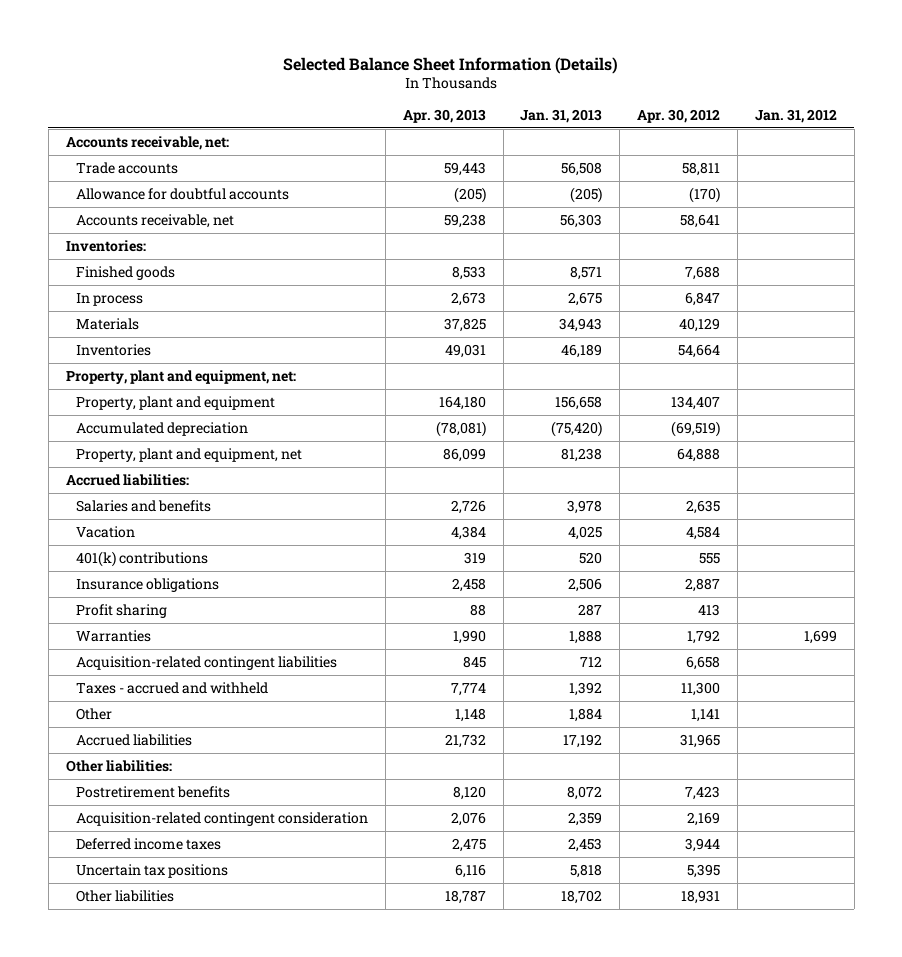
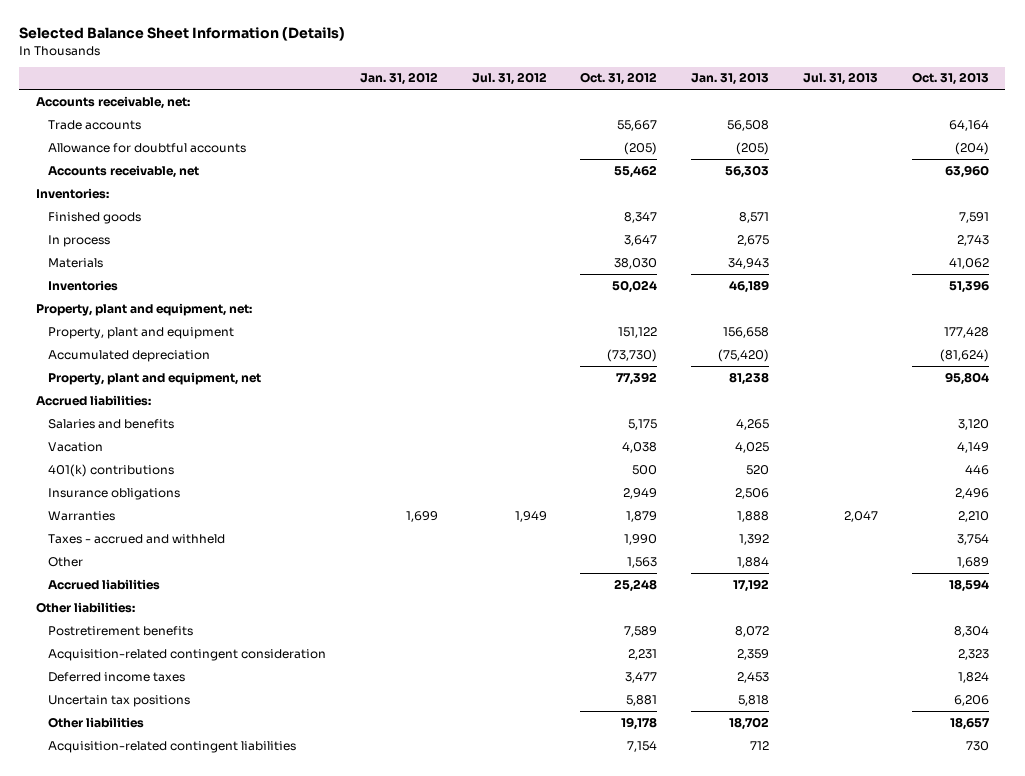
- | Apr. 30, 2013 | Jan. 31, 2013 | Apr. 30, 2012 | Jan. 31, 2012
+ | Jan. 31, 2012 | Jul. 31, 2012 | Oct. 31, 2012 | Jan. 31, 2013 | Jul. 31, 2013 | Oct. 31, 2013
- Salaries and benefits | 2,726 | 3,978 | 2,635 |
+ Salaries and benefits | | | 5,175 | 4,265 | | 3,120
- Profit sharing | 88 | 287 | 413 |
moved down: Acquisition-related contingent liabilities | | | 7,154 | 712 | | 730

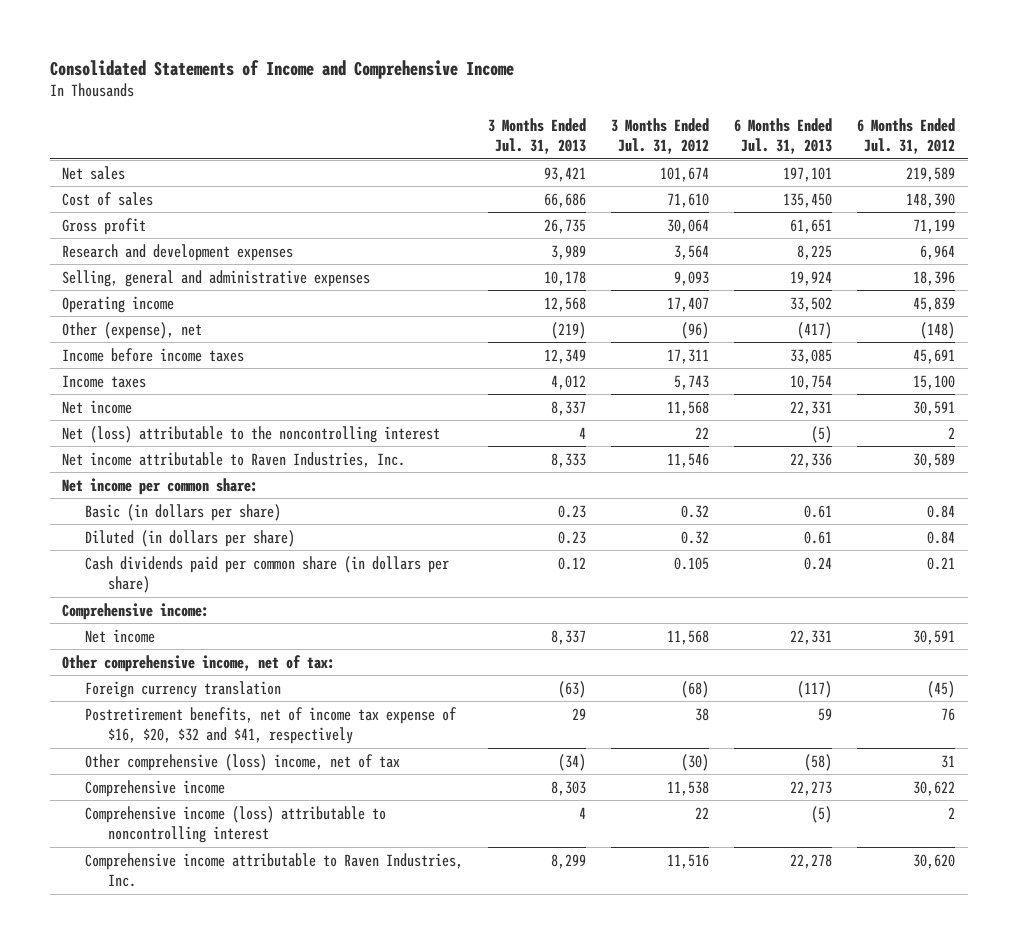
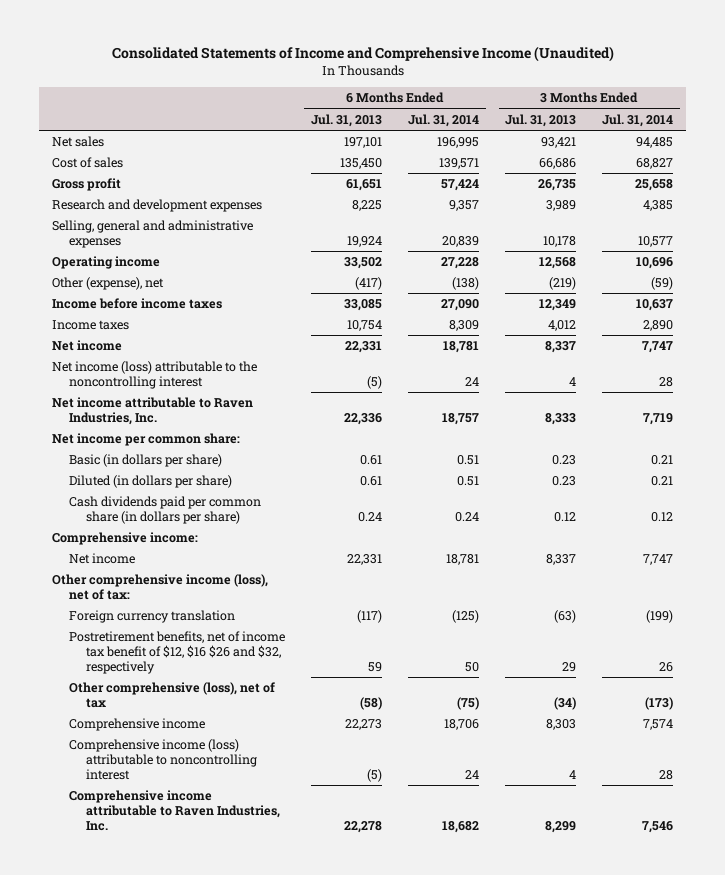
- Consolidated Statements of Income and Comprehensive Income
+ Consolidated Statements of Income and Comprehensive Income (Unaudited)
- | 3 Months Ended Jul. 31, 2013 | 3 Months Ended Jul. 31, 2012 | 6 Months Ended Jul. 31, 2013 | 6 Months Ended Jul. 31, 2012
+ | 6 Months Ended Jul. 31, 2013 | 6 Months Ended Jul. 31, 2014 | 3 Months Ended Jul. 31, 2013 | 3 Months Ended Jul. 31, 2014
- Net (loss) attributable to the noncontrolling interest | 4 | 22 | (5) | 2
+ Net income (loss) attributable to the noncontrolling interest | (5) | 24 | 4 | 28
- Other comprehensive income, net of tax:
+ Other comprehensive income (loss), net of tax:
- Postretirement benefits, net of income tax expense of $16, $20, $32 and $41, respectively | 29 | 38 | 59 | 76
- Other comprehensive (loss) income, net of tax | (34) | (30) | (58) | 31
+ Postretirement benefits, net of income tax benefit of $12, $16 $26 and $32, respectively | 59 | 50 | 29 | 26
+ Other comprehensive (loss), net of tax | (58) | (75) | (34) | (173)

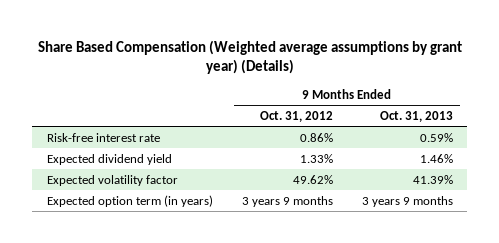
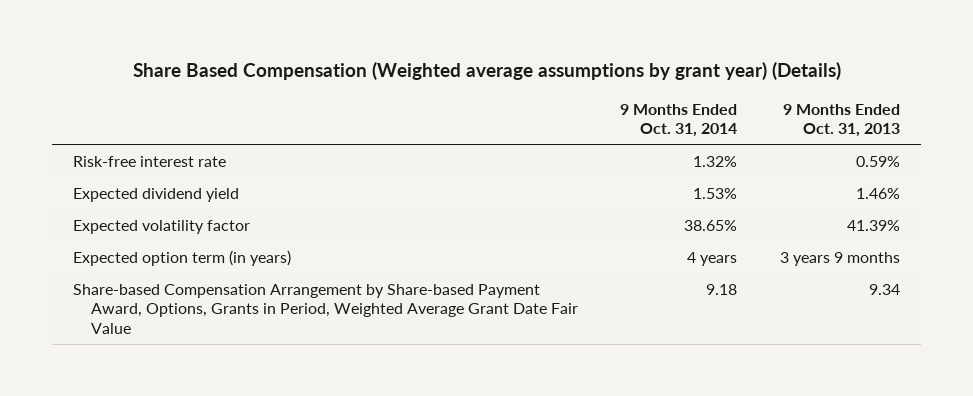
- | 9 Months Ended Oct. 31, 2012 | 9 Months Ended Oct. 31, 2013
+ | 9 Months Ended Oct. 31, 2014 | 9 Months Ended Oct. 31, 2013
+ Share-based Compensation Arrangement by Share-based Payment Award, Options, Grants in Period, Weighted Average Grant Date Fair Value | 9.18 | 9.34

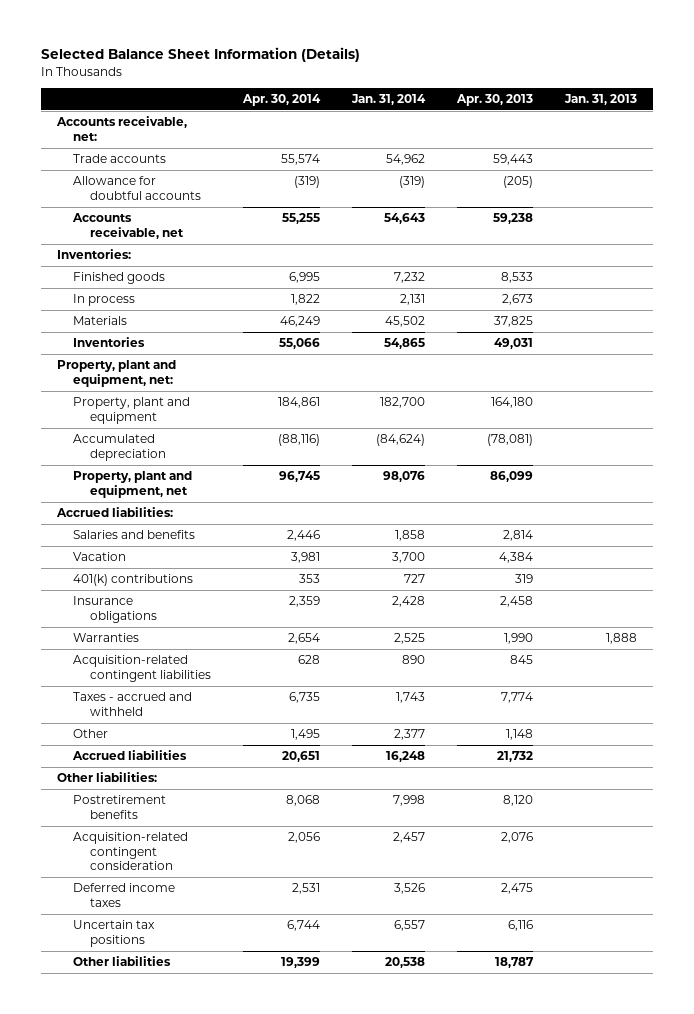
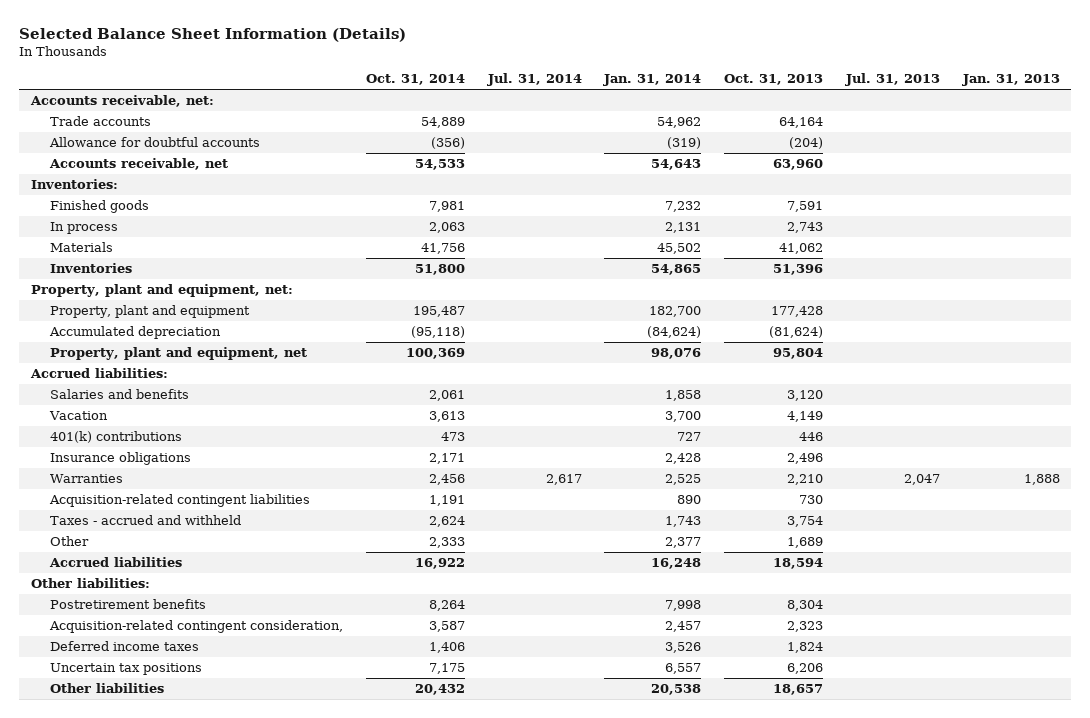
- | Apr. 30, 2014 | Jan. 31, 2014 | Apr. 30, 2013 | Jan. 31, 2013
+ | Oct. 31, 2014 | Jul. 31, 2014 | Jan. 31, 2014 | Oct. 31, 2013 | Jul. 31, 2013 | Jan. 31, 2013
- Acquisition-related contingent consideration | 2,056 | 2,457 | 2,076 |
+ Acquisition-related contingent consideration, | 3,587 | | 2,457 | 2,323 | |

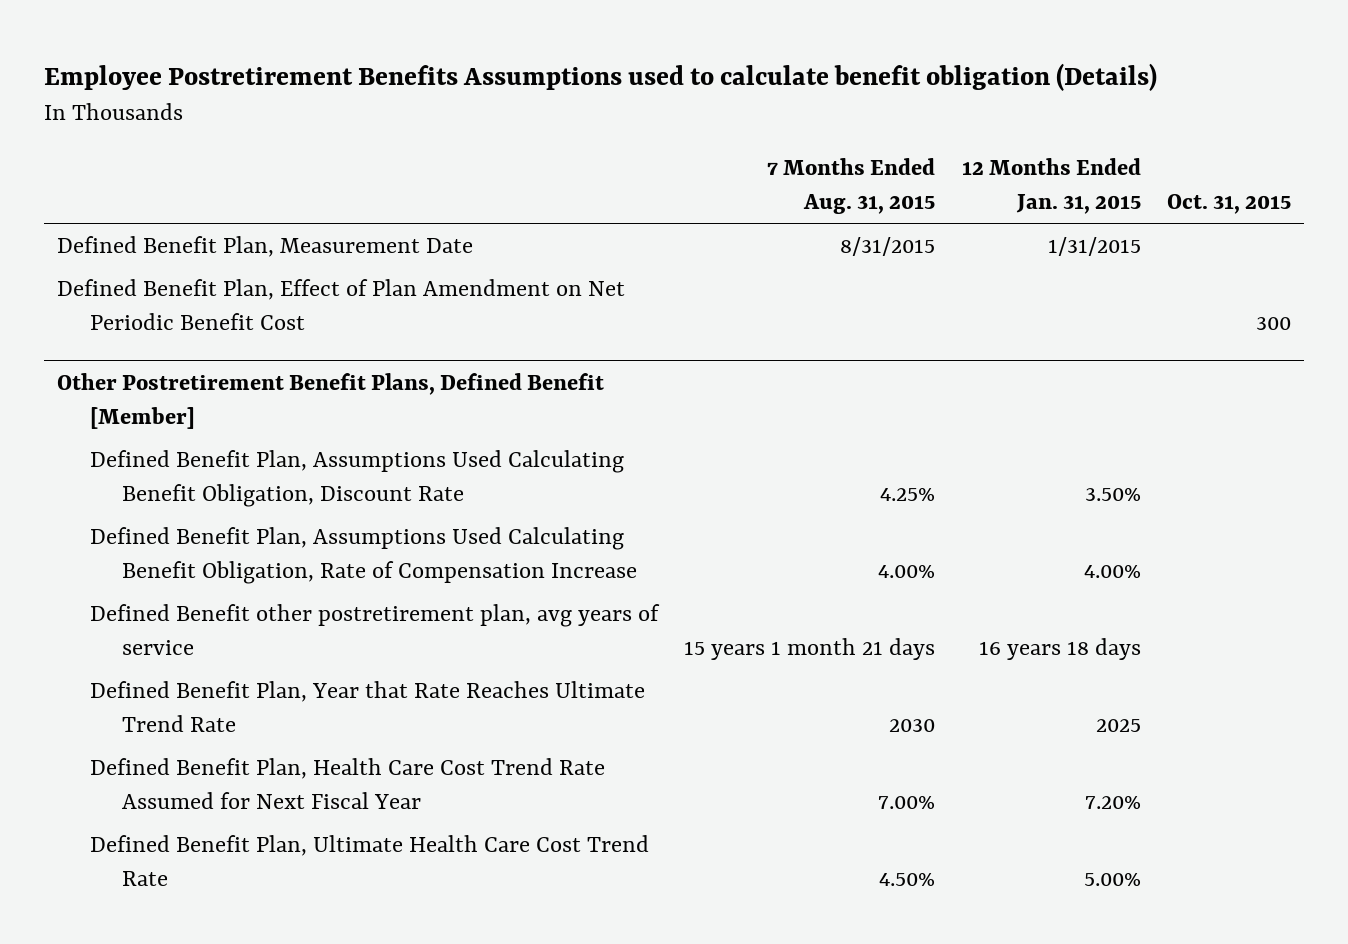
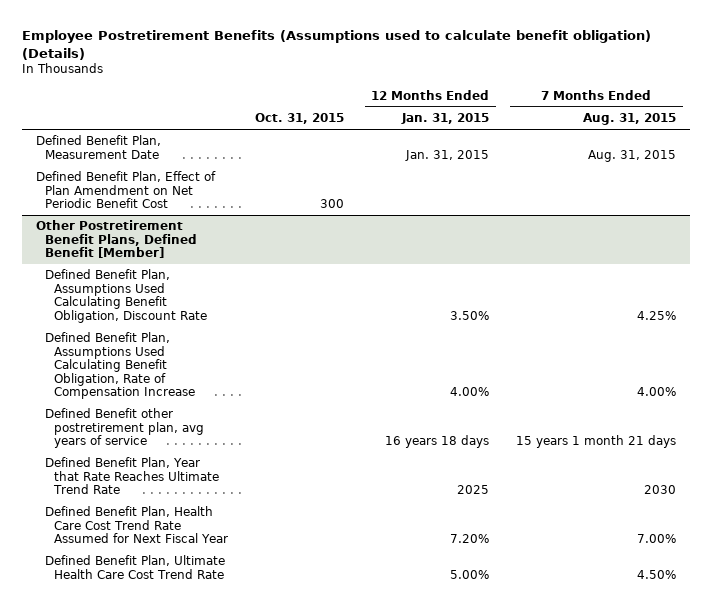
- Employee Postretirement Benefits Assumptions used to calculate benefit obligation (Details)
+ Employee Postretirement Benefits (Assumptions used to calculate benefit obligation) (Details)
- | 7 Months Ended Aug. 31, 2015 | 12 Months Ended Jan. 31, 2015 | Oct. 31, 2015
+ | Oct. 31, 2015 | 12 Months Ended Jan. 31, 2015 | 7 Months Ended Aug. 31, 2015
- Defined Benefit Plan, Measurement Date | 8/31/2015 | 1/31/2015 |
+ Defined Benefit Plan, Measurement Date | | Jan. 31, 2015 | Aug. 31, 2015

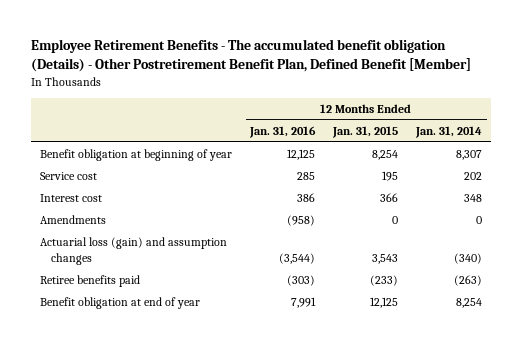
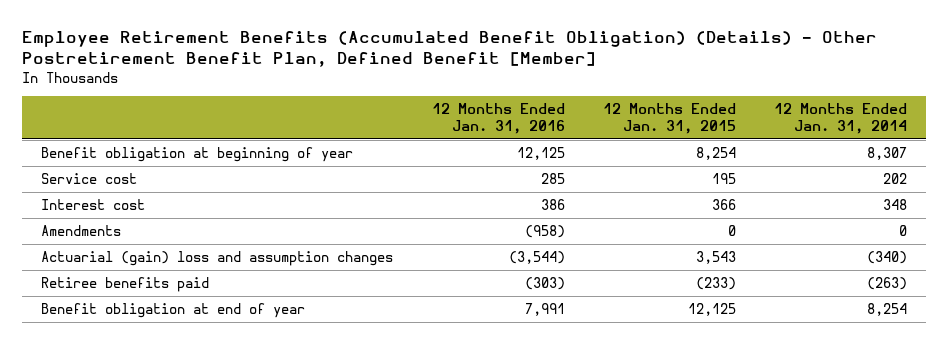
- Employee Retirement Benefits - The accumulated benefit obligation (Details) - Other Postretirement Benefit Plan, Defined Benefit [Member]
+ Employee Retirement Benefits (Accumulated Benefit Obligation) (Details) - Other Postretirement Benefit Plan, Defined Benefit [Member]
- Actuarial loss (gain) and assumption changes | (3,544) | 3,543 | (340)
+ Actuarial (gain) loss and assumption changes | (3,544) | 3,543 | (340)

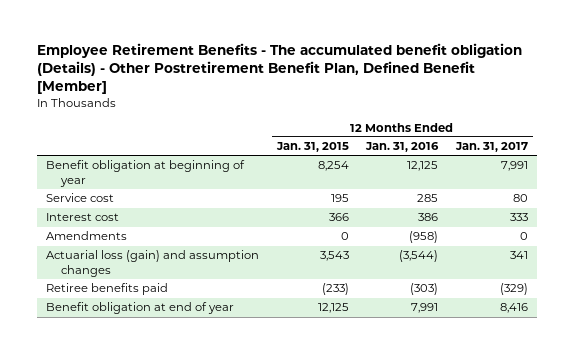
- Employee Retirement Benefits (Accumulated Benefit Obligation) (Details) - Other Postretirement Benefit Plan, Defined Benefit [Member]
+ Employee Retirement Benefits - The accumulated benefit obligation (Details) - Other Postretirement Benefit Plan, Defined Benefit [Member]
- | 12 Months Ended Jan. 31, 2016 | 12 Months Ended Jan. 31, 2015 | 12 Months Ended Jan. 31, 2014
+ | 12 Months Ended Jan. 31, 2015 | 12 Months Ended Jan. 31, 2016 | 12 Months Ended Jan. 31, 2017
- Actuarial (gain) loss and assumption changes | (3,544) | 3,543 | (340)
+ Actuarial loss (gain) and assumption changes | 3,543 | (3,544) | 341

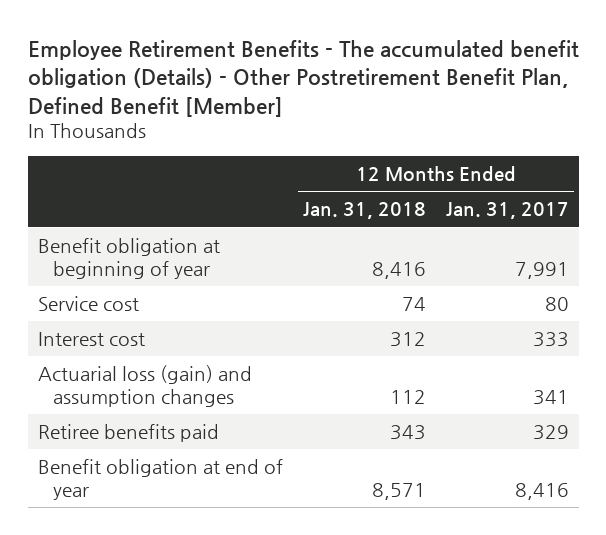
- | 12 Months Ended Jan. 31, 2015 | 12 Months Ended Jan. 31, 2016 | 12 Months Ended Jan. 31, 2017
+ | 12 Months Ended Jan. 31, 2018 | 12 Months Ended Jan. 31, 2017
- Amendments | 0 | (958) | 0
- Retiree benefits paid | (233) | (303) | (329)
+ Retiree benefits paid | 343 | 329

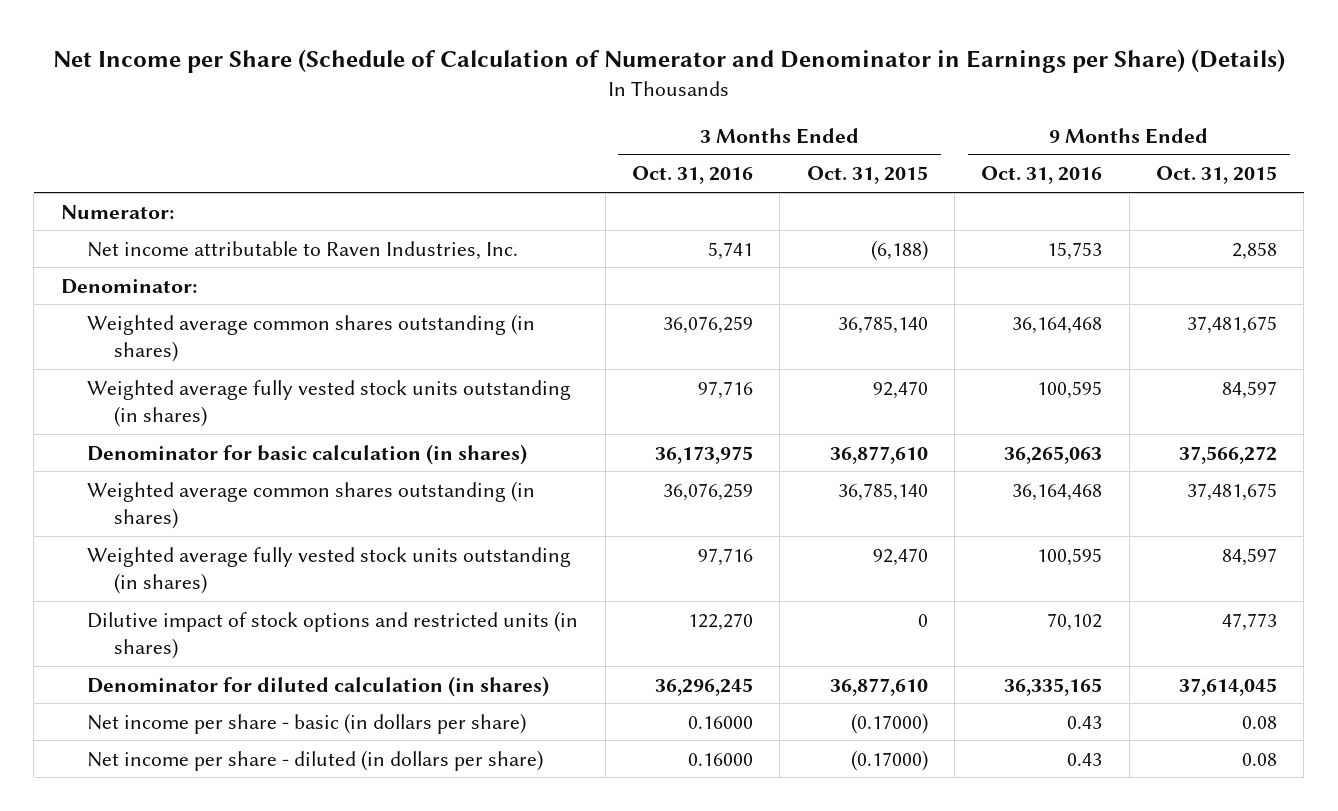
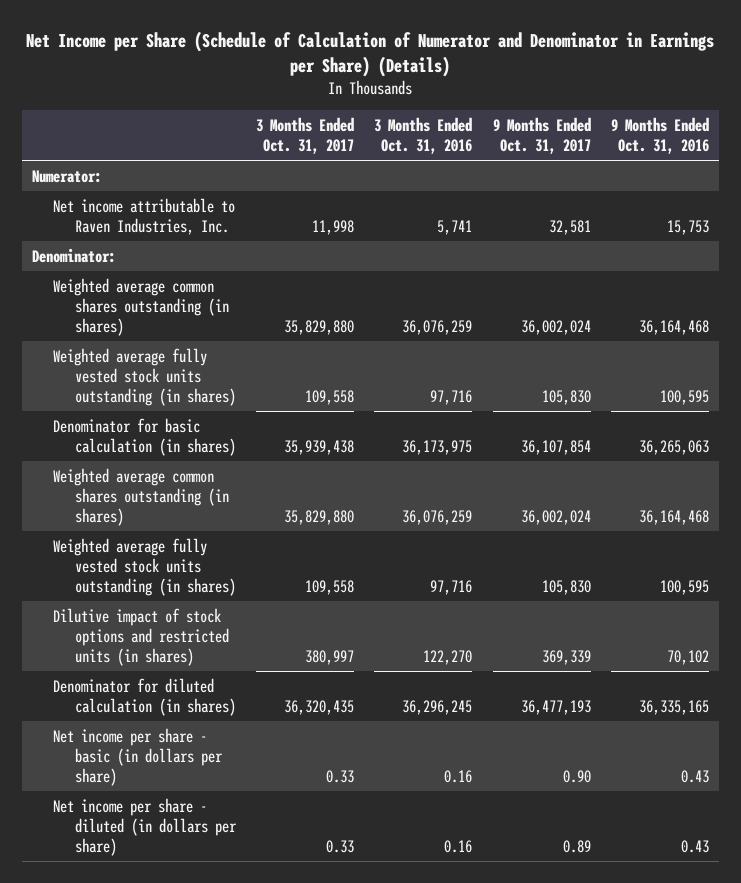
- | 3 Months Ended Oct. 31, 2016 | 3 Months Ended Oct. 31, 2015 | 9 Months Ended Oct. 31, 2016 | 9 Months Ended Oct. 31, 2015
+ | 3 Months Ended Oct. 31, 2017 | 3 Months Ended Oct. 31, 2016 | 9 Months Ended Oct. 31, 2017 | 9 Months Ended Oct. 31, 2016
- Net income per share - basic (in dollars per share) | 0.16000 | (0.17000) | 0.43 | 0.08
- Net income per share - diluted (in dollars per share) | 0.16000 | (0.17000) | 0.43 | 0.08
+ Net income per share - basic (in dollars per share) | 0.33 | 0.16 | 0.90 | 0.43
+ Net income per share - diluted (in dollars per share) | 0.33 | 0.16 | 0.89 | 0.43

